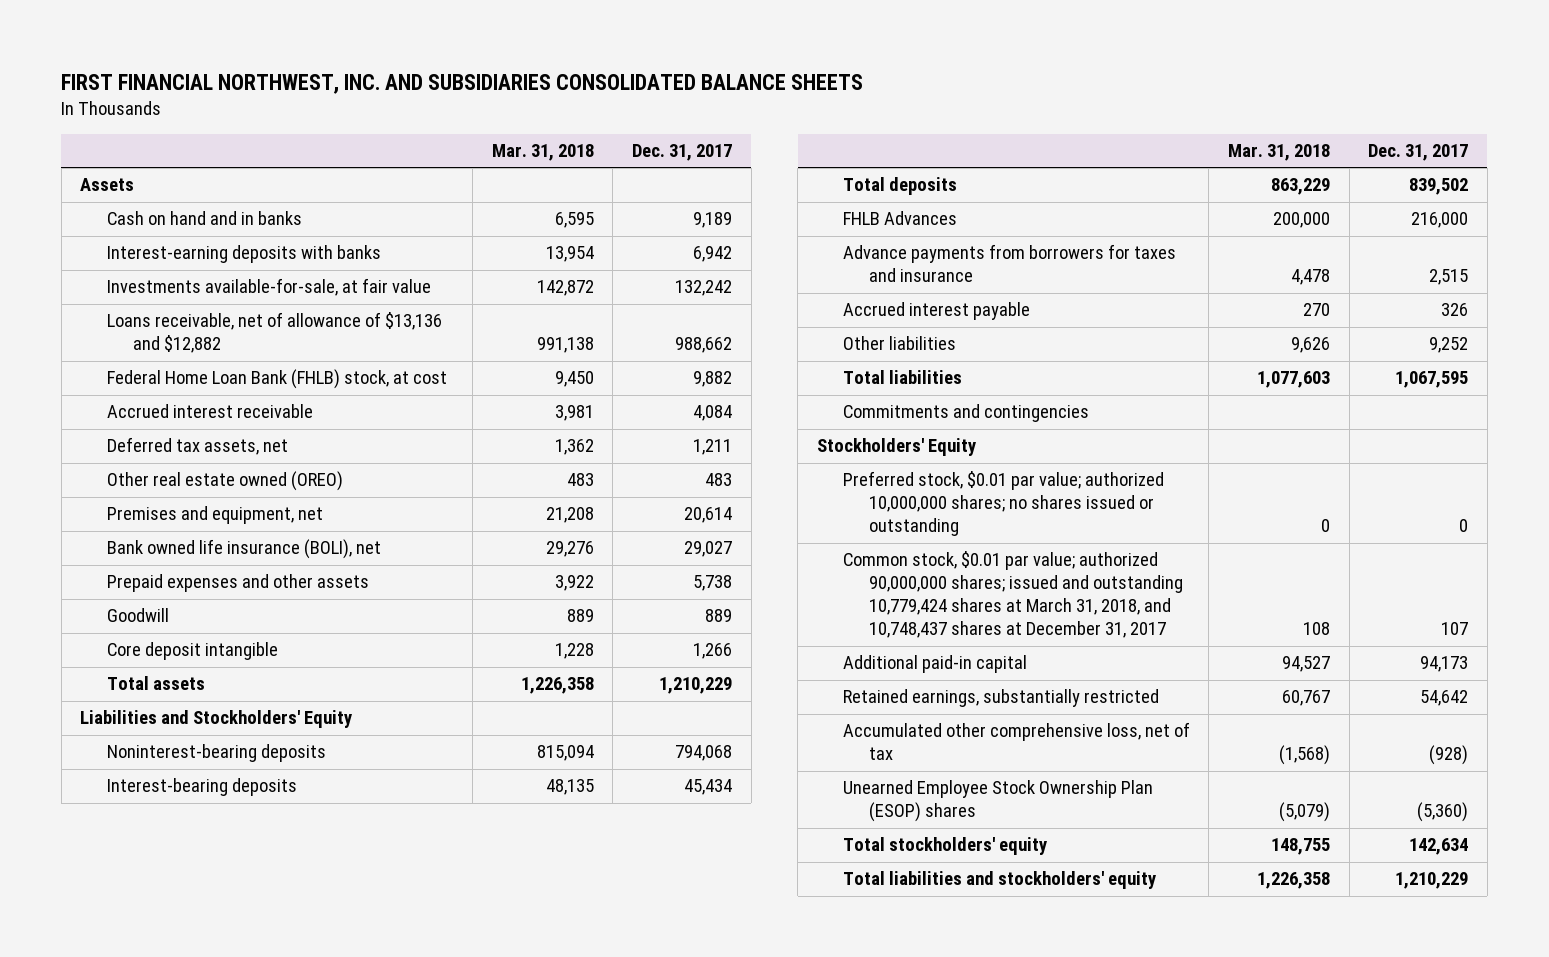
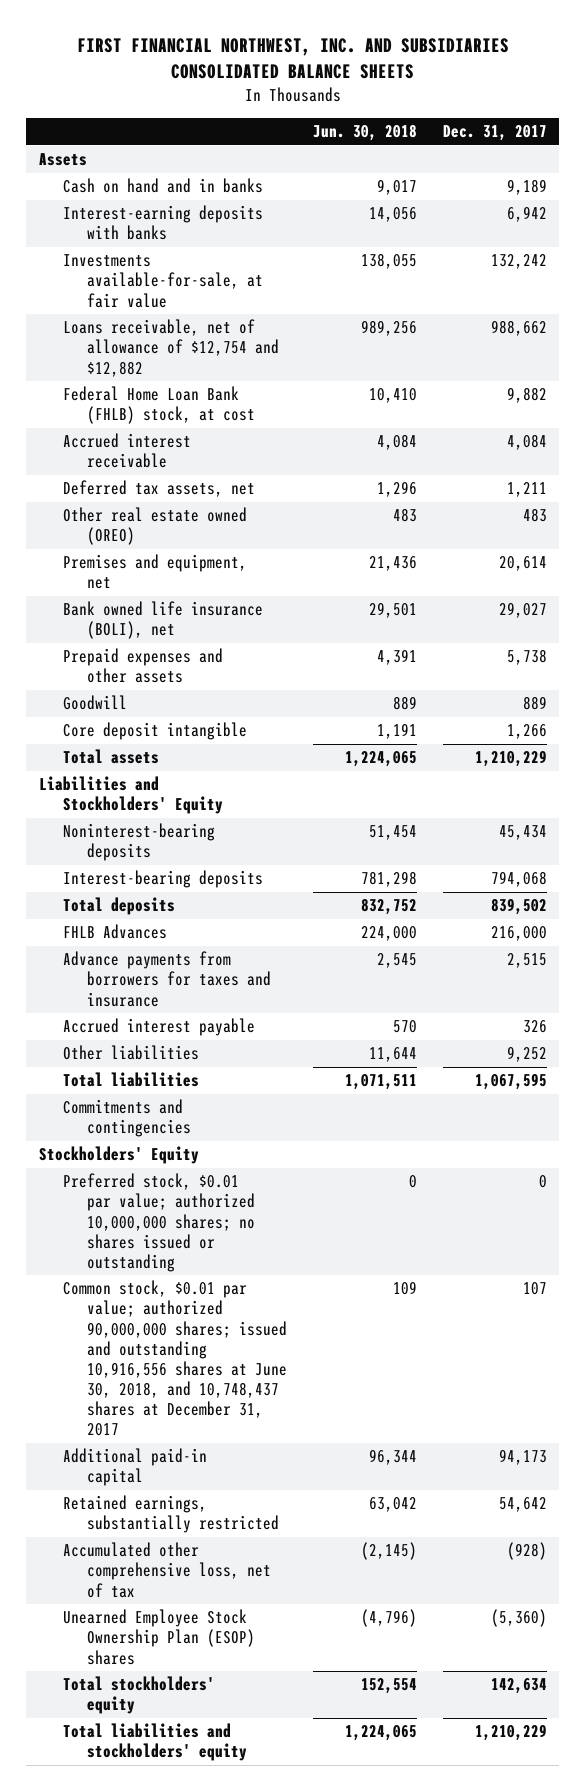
- | Mar. 31, 2018 | Dec. 31, 2017
+ | Jun. 30, 2018 | Dec. 31, 2017
- Loans receivable, net of allowance of $13,136 and $12,882 | 991,138 | 988,662
+ Loans receivable, net of allowance of $12,754 and $12,882 | 989,256 | 988,662
- Noninterest-bearing deposits | 815,094 | 794,068
- Interest-bearing deposits | 48,135 | 45,434
+ Noninterest-bearing deposits | 51,454 | 45,434
+ Interest-bearing deposits | 781,298 | 794,068
- Common stock, $0.01 par value; authorized 90,000,000 shares; issued and outstanding 10,779,424 shares at March 31, 2018, and 10,748,437 shares at December 31, 2017 | 108 | 107
+ Common stock, $0.01 par value; authorized 90,000,000 shares; issued and outstanding 10,916,556 shares at June 30, 2018, and 10,748,437 shares at December 31, 2017 | 109 | 107

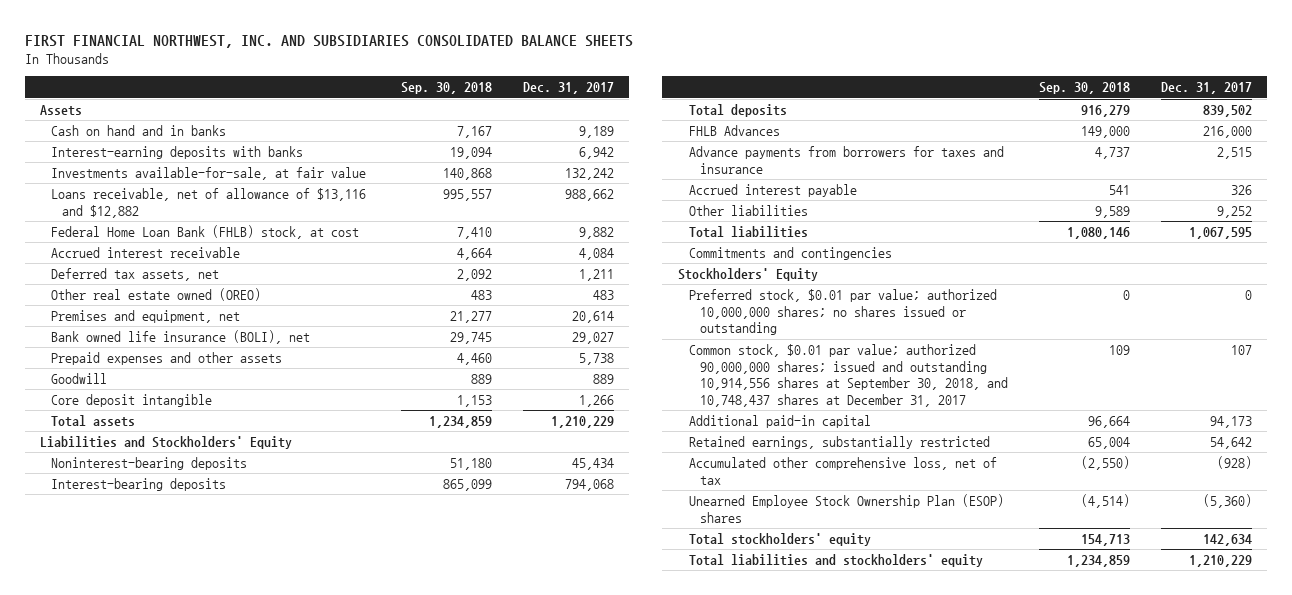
- | Jun. 30, 2018 | Dec. 31, 2017
+ | Sep. 30, 2018 | Dec. 31, 2017
- Loans receivable, net of allowance of $12,754 and $12,882 | 989,256 | 988,662
+ Loans receivable, net of allowance of $13,116 and $12,882 | 995,557 | 988,662
- Common stock, $0.01 par value; authorized 90,000,000 shares; issued and outstanding 10,916,556 shares at June 30, 2018, and 10,748,437 shares at December 31, 2017 | 109 | 107
+ Common stock, $0.01 par value; authorized 90,000,000 shares; issued and outstanding 10,914,556 shares at September 30, 2018, and 10,748,437 shares at December 31, 2017 | 109 | 107

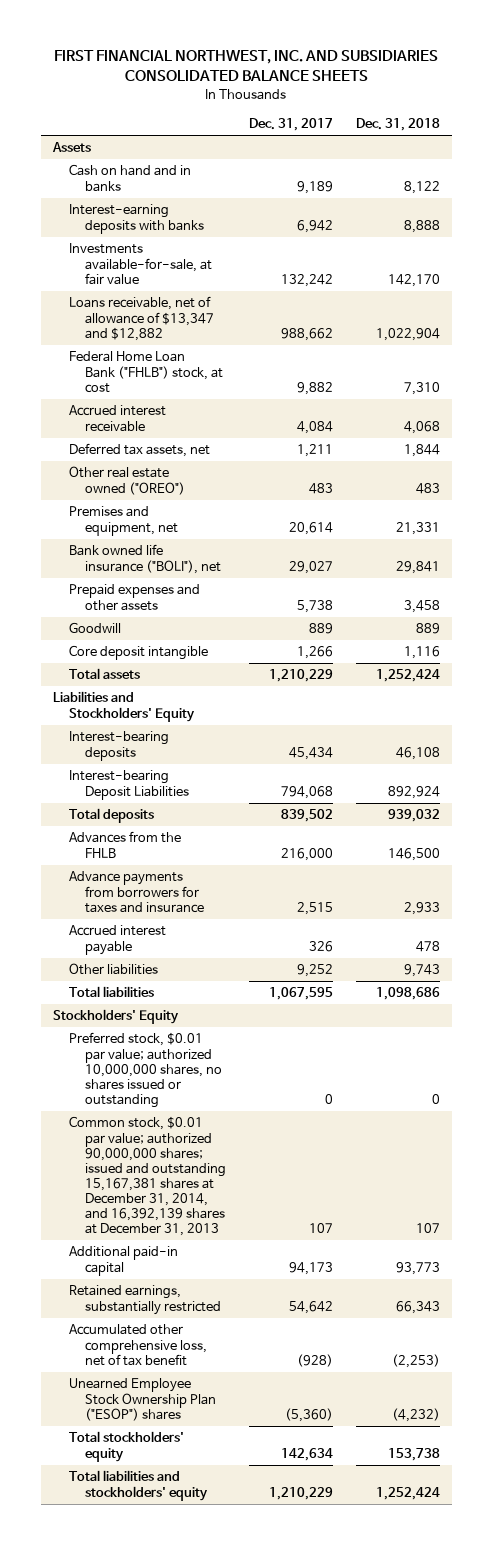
- | Sep. 30, 2018 | Dec. 31, 2017
+ | Dec. 31, 2017 | Dec. 31, 2018
- Loans receivable, net of allowance of $13,116 and $12,882 | 995,557 | 988,662
- Federal Home Loan Bank (FHLB) stock, at cost | 7,410 | 9,882
+ Loans receivable, net of allowance of $13,347 and $12,882 | 988,662 | 1,022,904
+ Federal Home Loan Bank ("FHLB") stock, at cost | 9,882 | 7,310
- Other real estate owned (OREO) | 483 | 483
+ Other real estate owned ("OREO") | 483 | 483
- Bank owned life insurance (BOLI), net | 29,745 | 29,027
+ Bank owned life insurance ("BOLI"), net | 29,027 | 29,841
- Noninterest-bearing deposits | 51,180 | 45,434
- Interest-bearing deposits | 865,099 | 794,068
+ Interest-bearing deposits | 45,434 | 46,108
+ Interest-bearing Deposit Liabilities | 794,068 | 892,924
- FHLB Advances | 149,000 | 216,000
+ Advances from the FHLB | 216,000 | 146,500
- Commitments and contingencies
- Preferred stock, $0.01 par value; authorized 10,000,000 shares; no shares issued or outstanding | 0 | 0
- Common stock, $0.01 par value; authorized 90,000,000 shares; issued and outstanding 10,914,556 shares at September 30, 2018, and 10,748,437 shares at December 31, 2017 | 109 | 107
+ Preferred stock, $0.01 par value; authorized 10,000,000 shares, no shares issued or outstanding | 0 | 0
+ Common stock, $0.01 par value; authorized 90,000,000 shares; issued and outstanding 15,167,381 shares at December 31, 2014, and 16,392,139 shares at December 31, 2013 | 107 | 107
- Accumulated other comprehensive loss, net of tax | (2,550) | (928)
- Unearned Employee Stock Ownership Plan (ESOP) shares | (4,514) | (5,360)
+ Accumulated other comprehensive loss, net of tax benefit | (928) | (2,253)
+ Unearned Employee Stock Ownership Plan ("ESOP") shares | (5,360) | (4,232)

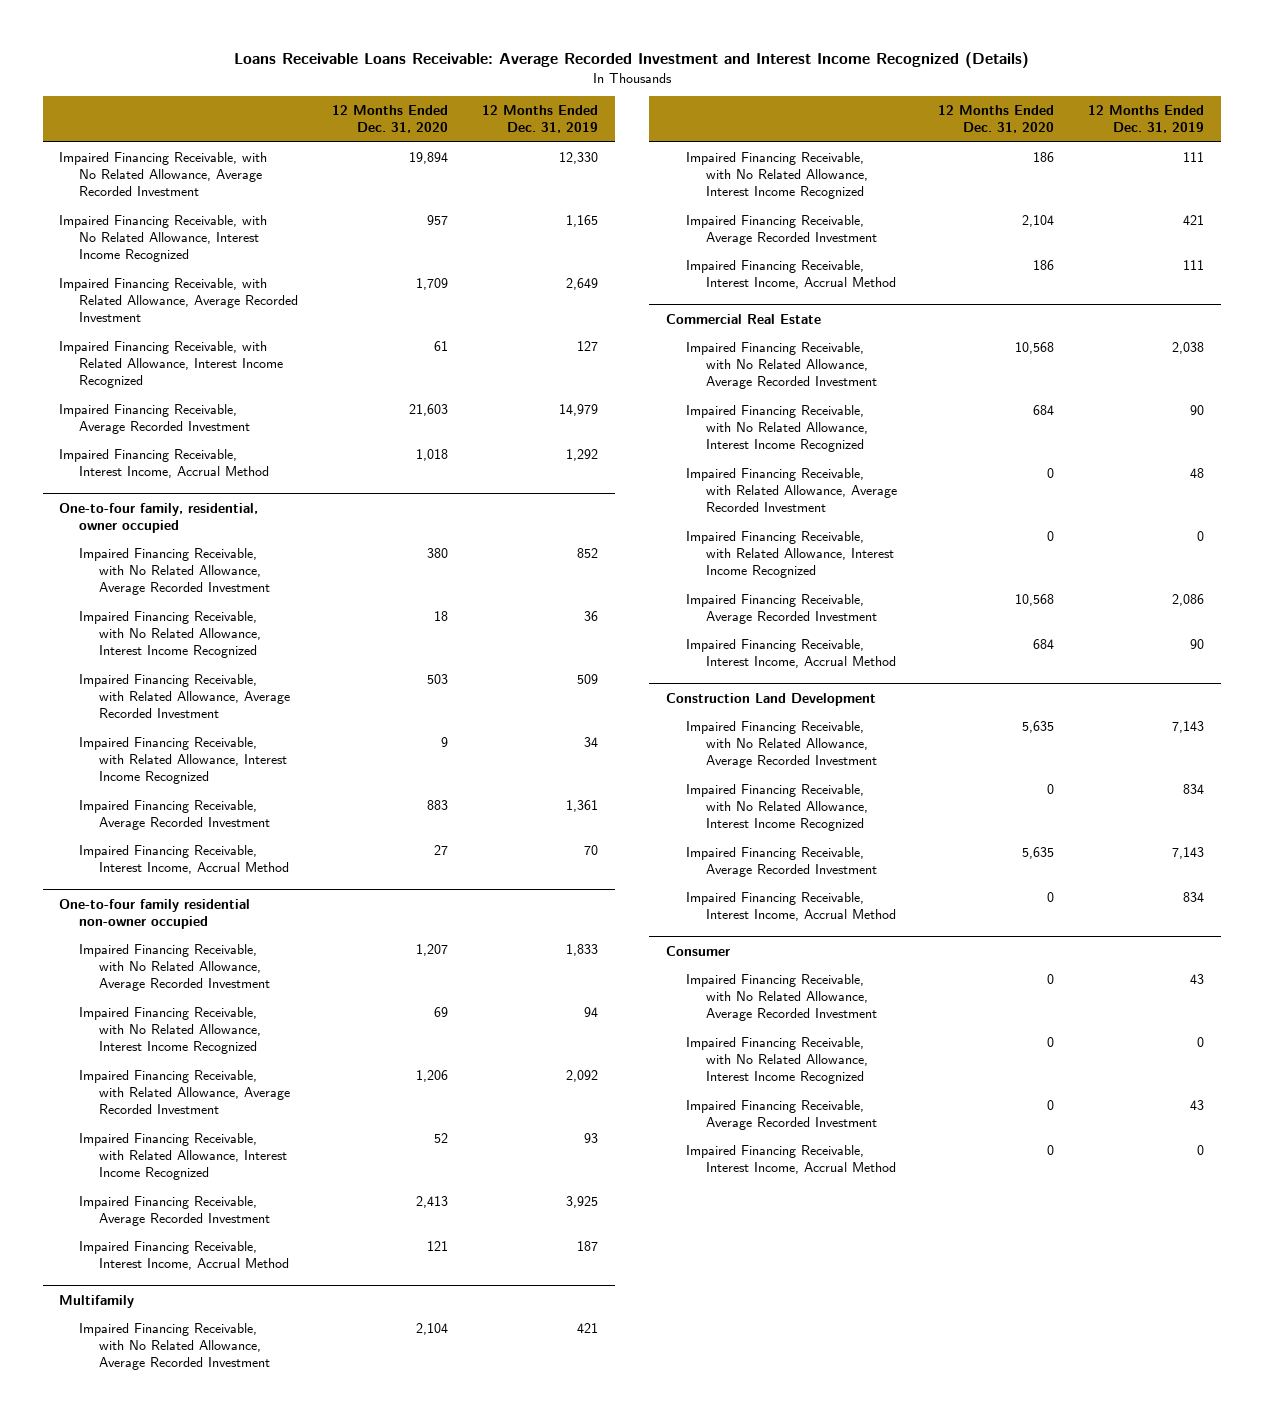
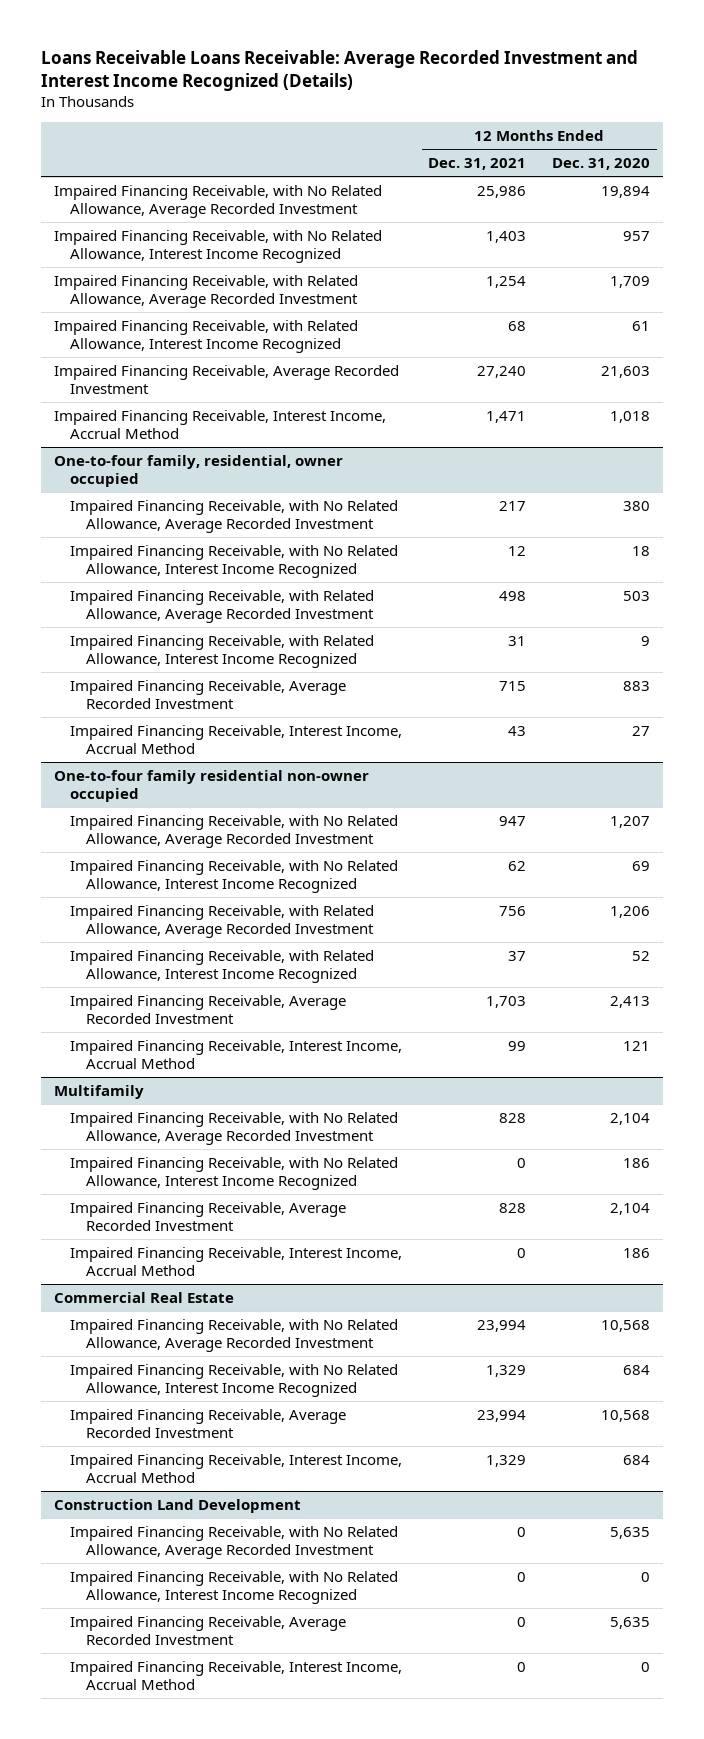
- | 12 Months Ended Dec. 31, 2020 | 12 Months Ended Dec. 31, 2019
+ | 12 Months Ended Dec. 31, 2021 | 12 Months Ended Dec. 31, 2020
@ Commercial Real Estate
- Impaired Financing Receivable, with Related Allowance, Average Recorded Investment | 0 | 48
- Impaired Financing Receivable, with Related Allowance, Interest Income Recognized | 0 | 0
- Consumer
- Impaired Financing Receivable, with No Related Allowance, Average Recorded Investment | 0 | 43
- Impaired Financing Receivable, with No Related Allowance, Interest Income Recognized | 0 | 0
- Impaired Financing Receivable, Average Recorded Investment | 0 | 43
- Impaired Financing Receivable, Interest Income, Accrual Method | 0 | 0

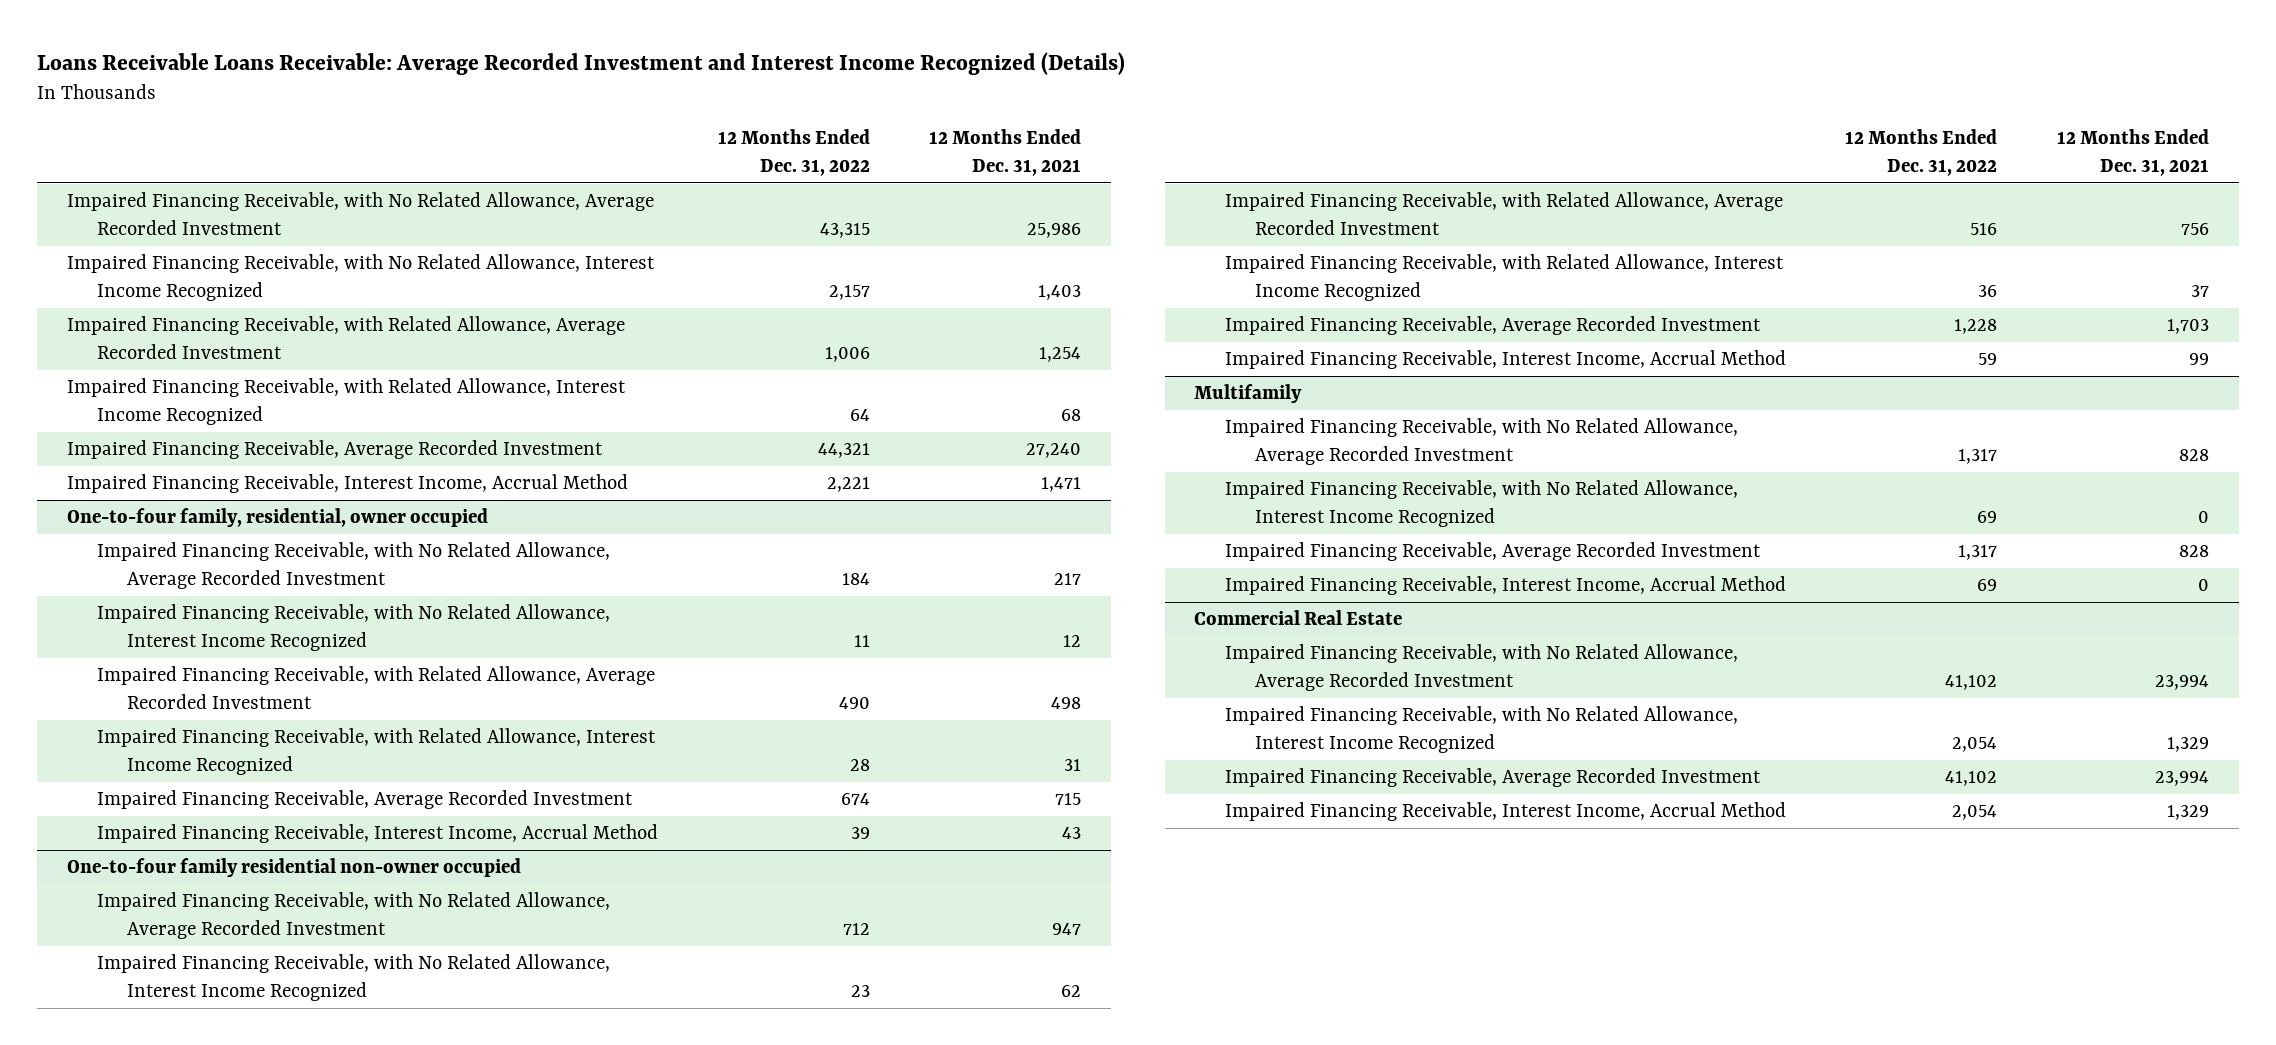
- | 12 Months Ended Dec. 31, 2021 | 12 Months Ended Dec. 31, 2020
+ | 12 Months Ended Dec. 31, 2022 | 12 Months Ended Dec. 31, 2021
- Construction Land Development
- Impaired Financing Receivable, with No Related Allowance, Average Recorded Investment | 0 | 5,635
- Impaired Financing Receivable, with No Related Allowance, Interest Income Recognized | 0 | 0
- Impaired Financing Receivable, Average Recorded Investment | 0 | 5,635
- Impaired Financing Receivable, Interest Income, Accrual Method | 0 | 0

